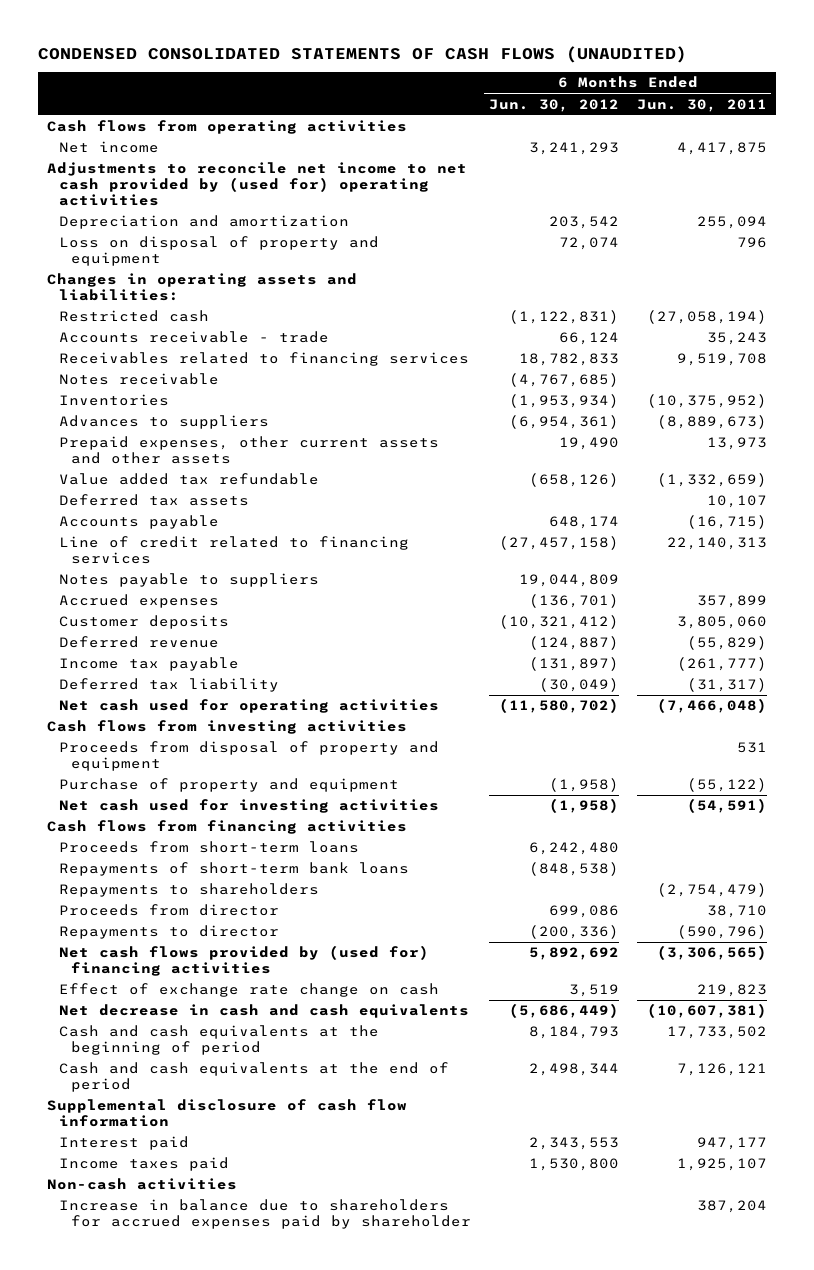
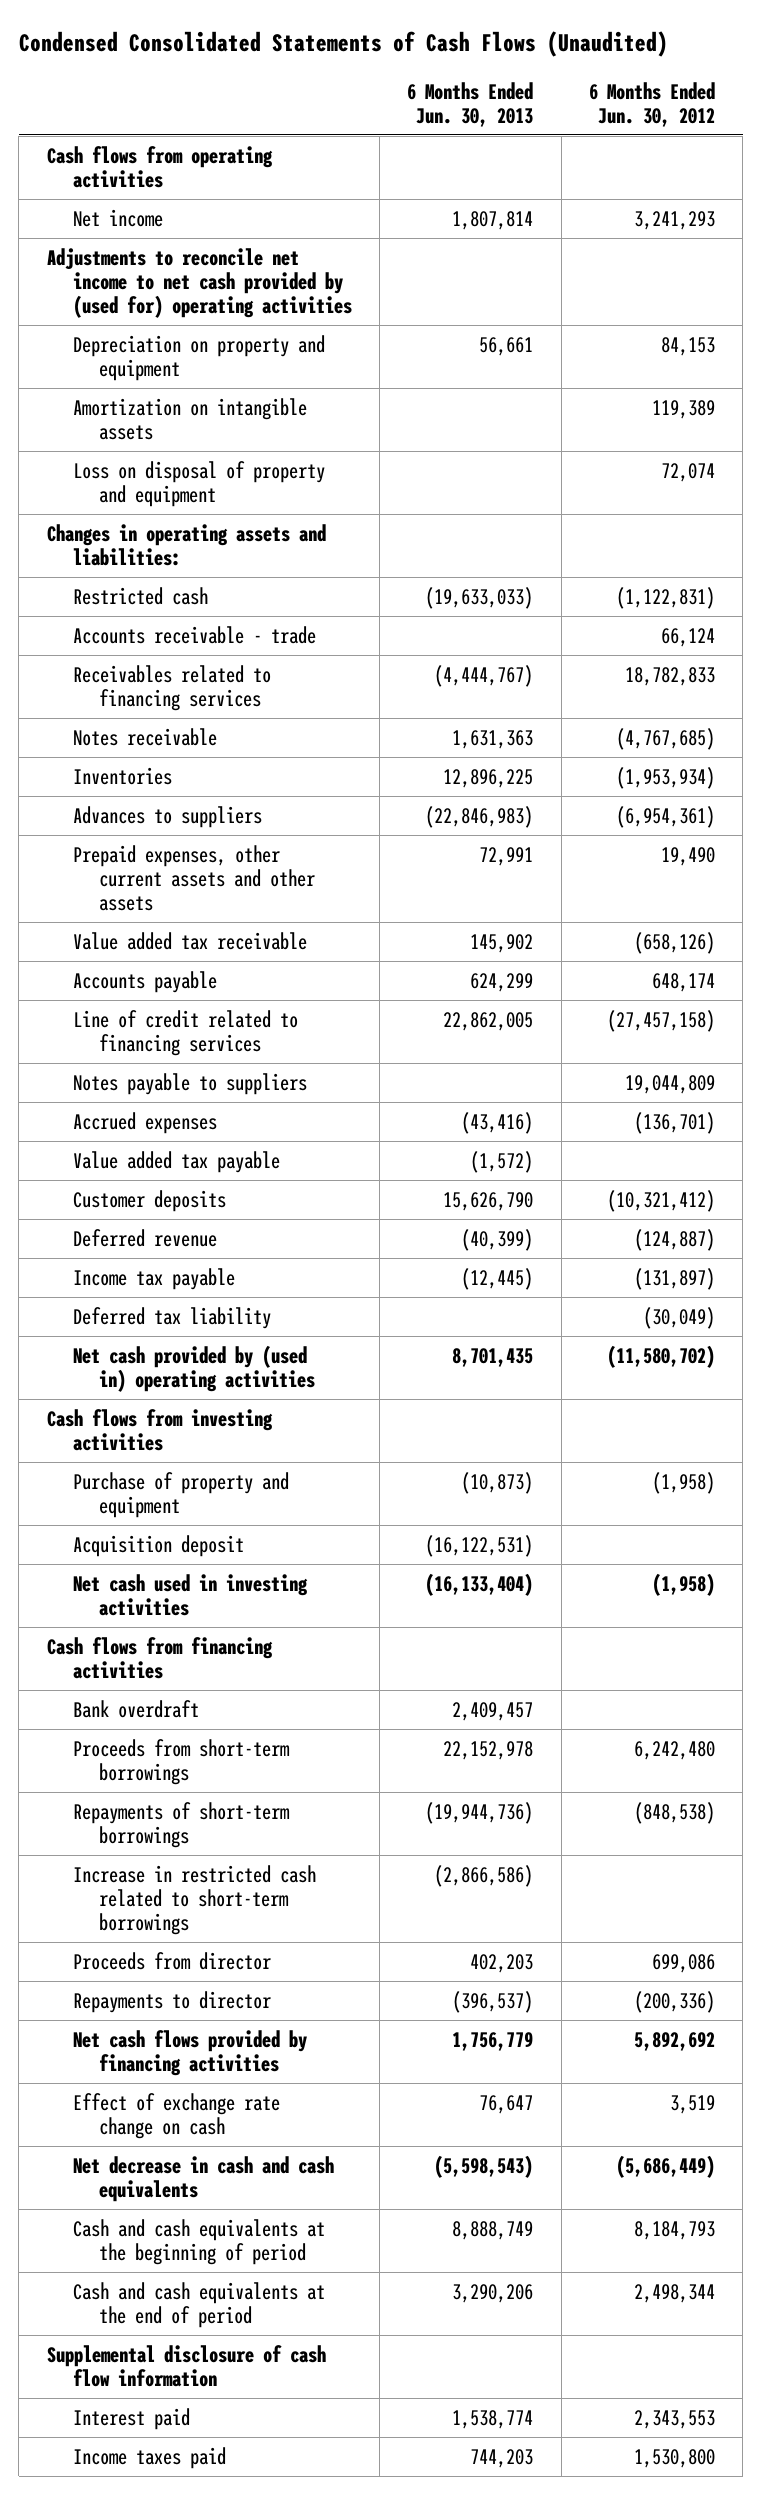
- CONDENSED CONSOLIDATED STATEMENTS OF CASH FLOWS (UNAUDITED)
+ Condensed Consolidated Statements of Cash Flows (Unaudited)
- | 6 Months Ended Jun. 30, 2012 | 6 Months Ended Jun. 30, 2011
+ | 6 Months Ended Jun. 30, 2013 | 6 Months Ended Jun. 30, 2012
- Depreciation and amortization | 203,542 | 255,094
+ Depreciation on property and equipment | 56,661 | 84,153
+ Amortization on intangible assets | | 119,389
- Value added tax refundable | (658,126) | (1,332,659)
- Deferred tax assets | | 10,107
+ Value added tax receivable | 145,902 | (658,126)
+ Value added tax payable | (1,572) |
- Net cash used for operating activities | (11,580,702) | (7,466,048)
+ Net cash provided by (used in) operating activities | 8,701,435 | (11,580,702)
- Proceeds from disposal of property and equipment | | 531
- Net cash used for investing activities | (1,958) | (54,591)
+ Acquisition deposit | (16,122,531) |
+ Net cash used in investing activities | (16,133,404) | (1,958)
- Proceeds from short-term loans | 6,242,480 |
- Repayments of short-term bank loans | (848,538) |
- Repayments to shareholders | | (2,754,479)
+ Bank overdraft | 2,409,457 |
+ Proceeds from short-term borrowings | 22,152,978 | 6,242,480
+ Repayments of short-term borrowings | (19,944,736) | (848,538)
+ Increase in restricted cash related to short-term borrowings | (2,866,586) |
- Net cash flows provided by (used for) financing activities | 5,892,692 | (3,306,565)
+ Net cash flows provided by financing activities | 1,756,779 | 5,892,692
- Non-cash activities
- Increase in balance due to shareholders for accrued expenses paid by shareholder | | 387,204

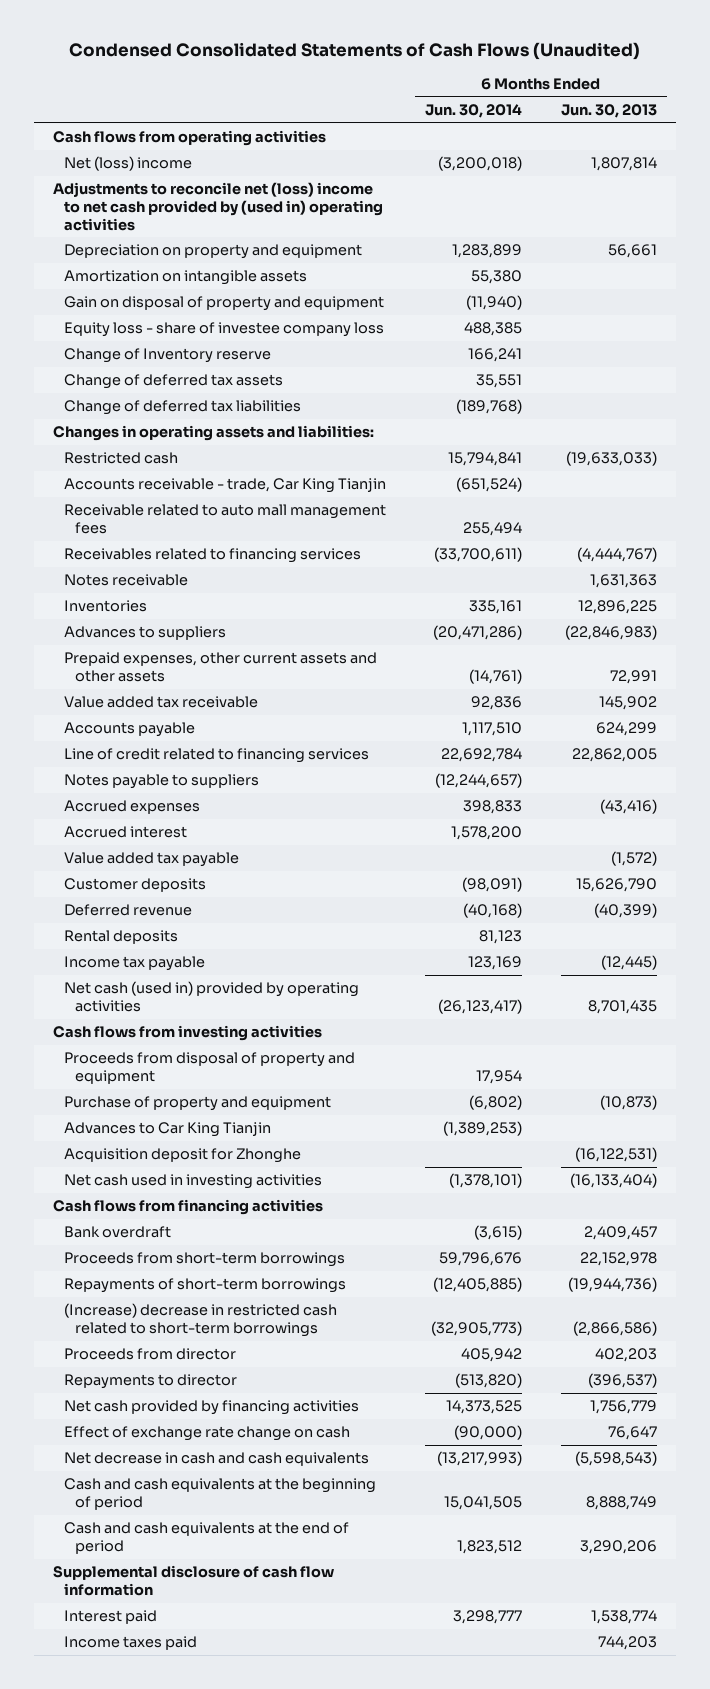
- | 6 Months Ended Jun. 30, 2013 | 6 Months Ended Jun. 30, 2012
+ | 6 Months Ended Jun. 30, 2014 | 6 Months Ended Jun. 30, 2013
- Net income | 1,807,814 | 3,241,293
- Adjustments to reconcile net income to net cash provided by (used for) operating activities
+ Net (loss) income | (3,200,018) | 1,807,814
+ Adjustments to reconcile net (loss) income to net cash provided by (used in) operating activities
- Loss on disposal of property and equipment | | 72,074
+ Gain on disposal of property and equipment | (11,940) |
+ Equity loss - share of investee company loss | 488,385 |
+ Change of Inventory reserve | 166,241 |
+ Change of deferred tax assets | 35,551 |
+ Change of deferred tax liabilities | (189,768) |
- Accounts receivable - trade | | 66,124
+ Accounts receivable - trade, Car King Tianjin | (651,524) |
+ Receivable related to auto mall management fees | 255,494 |
+ Accrued interest | 1,578,200 |
+ Rental deposits | 81,123 |
- Deferred tax liability | | (30,049)
- Net cash provided by (used in) operating activities | 8,701,435 | (11,580,702)
+ Net cash (used in) provided by operating activities | (26,123,417) | 8,701,435
+ Proceeds from disposal of property and equipment | 17,954 |
- Acquisition deposit | (16,122,531) |
+ Advances to Car King Tianjin | (1,389,253) |
+ Acquisition deposit for Zhonghe | | (16,122,531)
- Increase in restricted cash related to short-term borrowings | (2,866,586) |
+ (Increase) decrease in restricted cash related to short-term borrowings | (32,905,773) | (2,866,586)
- Net cash flows provided by financing activities | 1,756,779 | 5,892,692
+ Net cash provided by financing activities | 14,373,525 | 1,756,779

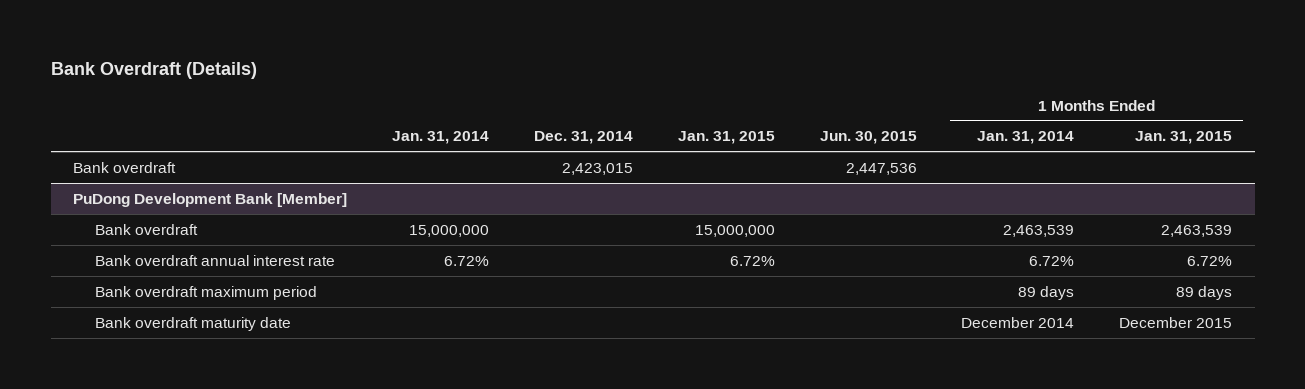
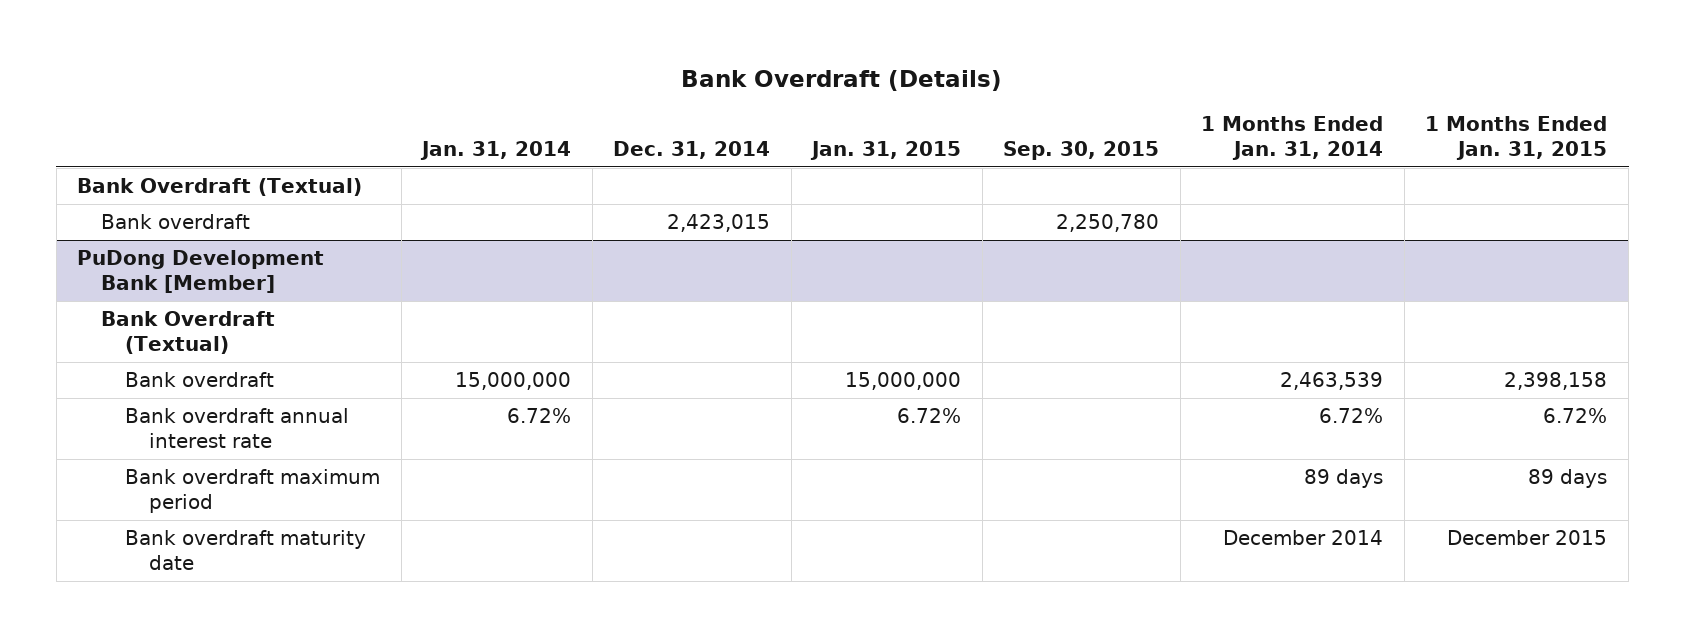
- | Jan. 31, 2014 | Dec. 31, 2014 | Jan. 31, 2015 | Jun. 30, 2015 | 1 Months Ended Jan. 31, 2014 | 1 Months Ended Jan. 31, 2015
+ | Jan. 31, 2014 | Dec. 31, 2014 | Jan. 31, 2015 | Sep. 30, 2015 | 1 Months Ended Jan. 31, 2014 | 1 Months Ended Jan. 31, 2015
+ Bank Overdraft (Textual)
@ PuDong Development Bank [Member]
- Bank overdraft | 15,000,000 | | 15,000,000 | | 2,463,539 | 2,463,539
+ Bank Overdraft (Textual)
+ Bank overdraft | 15,000,000 | | 15,000,000 | | 2,463,539 | 2,398,158

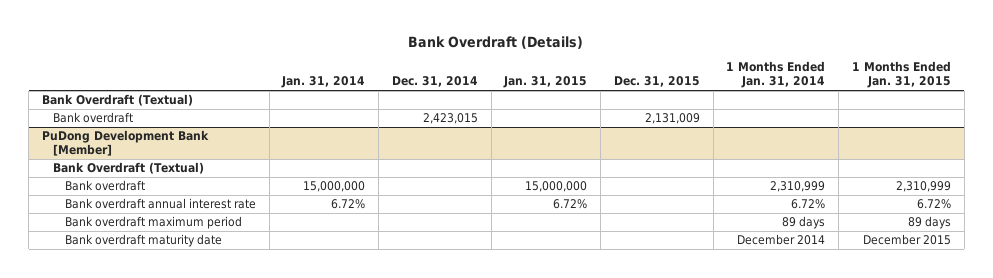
- | Jan. 31, 2014 | Dec. 31, 2014 | Jan. 31, 2015 | Sep. 30, 2015 | 1 Months Ended Jan. 31, 2014 | 1 Months Ended Jan. 31, 2015
+ | Jan. 31, 2014 | Dec. 31, 2014 | Jan. 31, 2015 | Dec. 31, 2015 | 1 Months Ended Jan. 31, 2014 | 1 Months Ended Jan. 31, 2015
@ PuDong Development Bank [Member]
- Bank overdraft | 15,000,000 | | 15,000,000 | | 2,463,539 | 2,398,158
+ Bank overdraft | 15,000,000 | | 15,000,000 | | 2,310,999 | 2,310,999

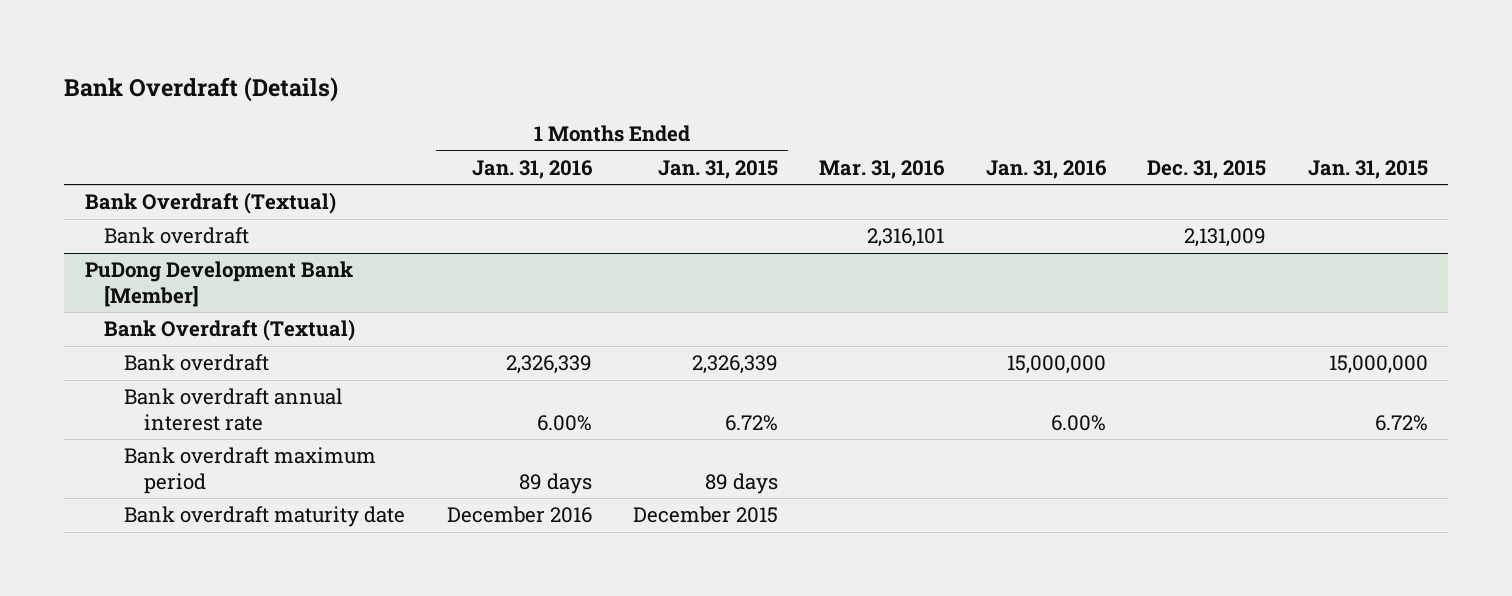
- | Jan. 31, 2014 | Dec. 31, 2014 | Jan. 31, 2015 | Dec. 31, 2015 | 1 Months Ended Jan. 31, 2014 | 1 Months Ended Jan. 31, 2015
+ | 1 Months Ended Jan. 31, 2016 | 1 Months Ended Jan. 31, 2015 | Mar. 31, 2016 | Jan. 31, 2016 | Dec. 31, 2015 | Jan. 31, 2015
@ PuDong Development Bank [Member]
- Bank overdraft | 15,000,000 | | 15,000,000 | | 2,310,999 | 2,310,999
+ Bank overdraft | 2,326,339 | 2,326,339 | | 15,000,000 | | 15,000,000

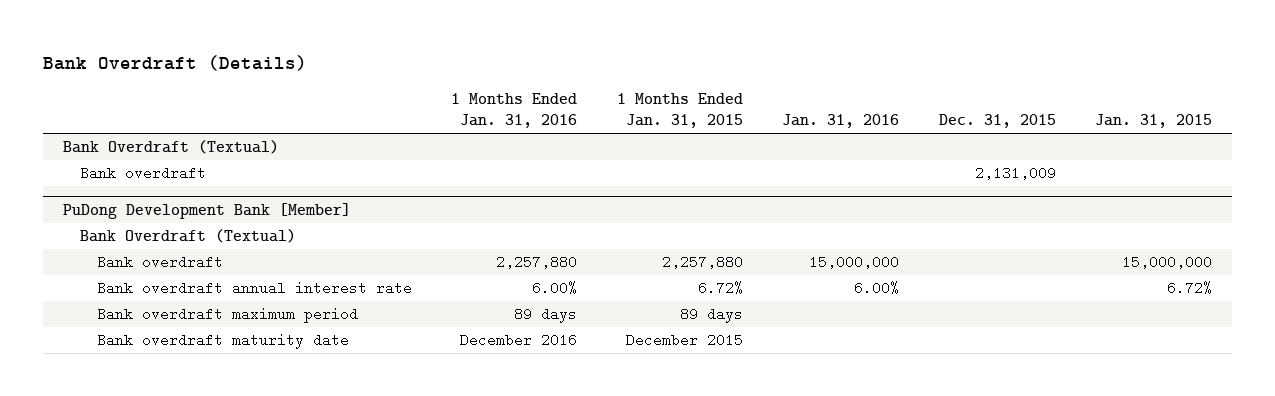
- | 1 Months Ended Jan. 31, 2016 | 1 Months Ended Jan. 31, 2015 | Mar. 31, 2016 | Jan. 31, 2016 | Dec. 31, 2015 | Jan. 31, 2015
+ | 1 Months Ended Jan. 31, 2016 | 1 Months Ended Jan. 31, 2015 | Jan. 31, 2016 | Dec. 31, 2015 | Jan. 31, 2015
@ PuDong Development Bank [Member]
- Bank overdraft | 2,326,339 | 2,326,339 | | 15,000,000 | | 15,000,000
+ Bank overdraft | 2,257,880 | 2,257,880 | 15,000,000 | | 15,000,000

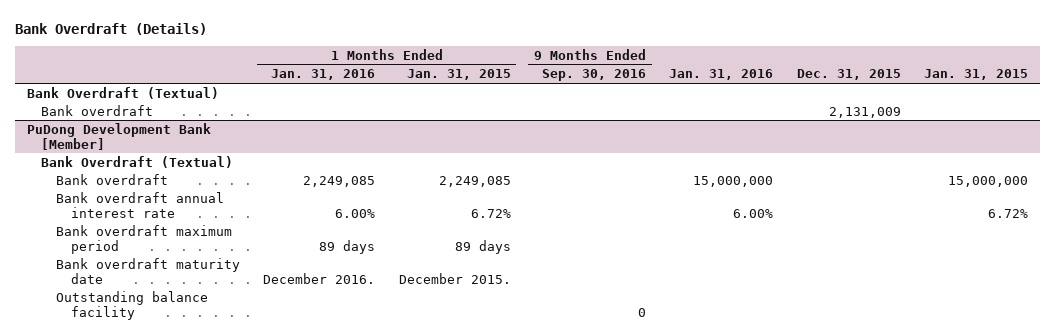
- | 1 Months Ended Jan. 31, 2016 | 1 Months Ended Jan. 31, 2015 | Jan. 31, 2016 | Dec. 31, 2015 | Jan. 31, 2015
+ | 1 Months Ended Jan. 31, 2016 | 1 Months Ended Jan. 31, 2015 | 9 Months Ended Sep. 30, 2016 | Jan. 31, 2016 | Dec. 31, 2015 | Jan. 31, 2015
@ PuDong Development Bank [Member]
- Bank overdraft | 2,257,880 | 2,257,880 | 15,000,000 | | 15,000,000
+ Bank overdraft | 2,249,085 | 2,249,085 | | 15,000,000 | | 15,000,000
- Bank overdraft maturity date | December 2016 | December 2015 | | |
+ Bank overdraft maturity date | December 2016. | December 2015. | | | |
+ Outstanding balance facility | | | 0 | | |

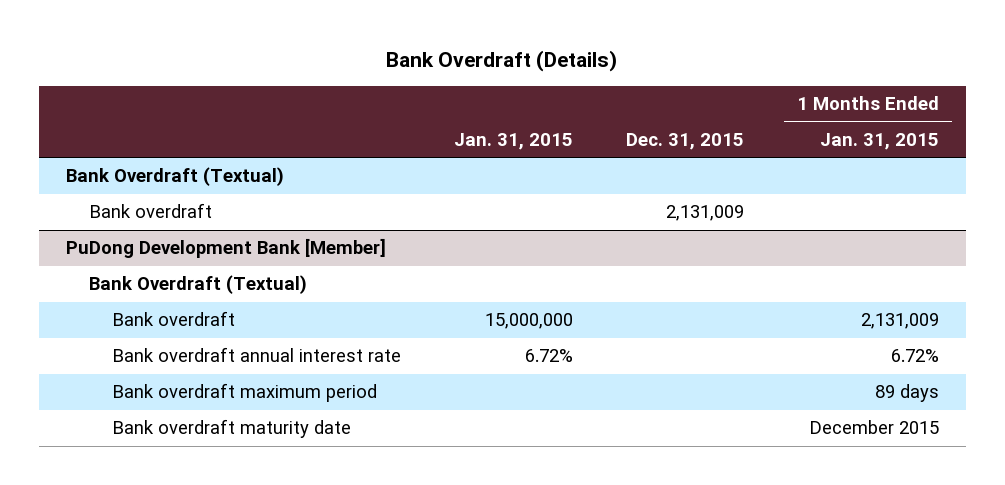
- | 1 Months Ended Jan. 31, 2016 | 1 Months Ended Jan. 31, 2015 | 9 Months Ended Sep. 30, 2016 | Jan. 31, 2016 | Dec. 31, 2015 | Jan. 31, 2015
+ | Jan. 31, 2015 | Dec. 31, 2015 | 1 Months Ended Jan. 31, 2015
@ PuDong Development Bank [Member]
- Bank overdraft | 2,249,085 | 2,249,085 | | 15,000,000 | | 15,000,000
+ Bank overdraft | 15,000,000 | | 2,131,009
- Bank overdraft maturity date | December 2016. | December 2015. | | | |
- Outstanding balance facility | | | 0 | | |
+ Bank overdraft maturity date | | | December 2015

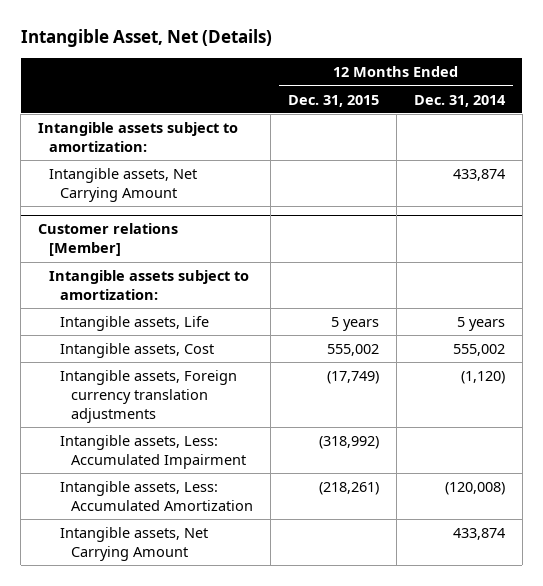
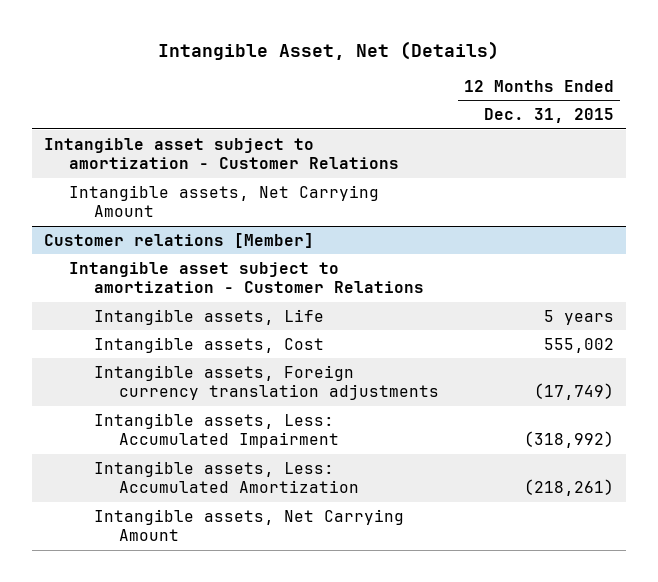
- | 12 Months Ended Dec. 31, 2015 | 12 Months Ended Dec. 31, 2014
+ | 12 Months Ended Dec. 31, 2015
- Intangible assets subject to amortization:
+ Intangible asset subject to amortization - Customer Relations
@ Customer relations [Member]
- Intangible assets subject to amortization:
+ Intangible asset subject to amortization - Customer Relations

